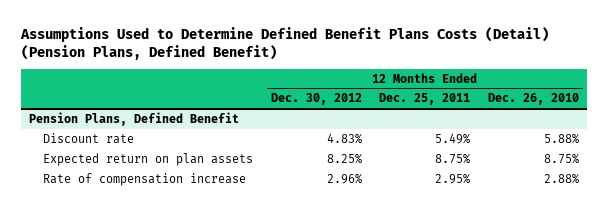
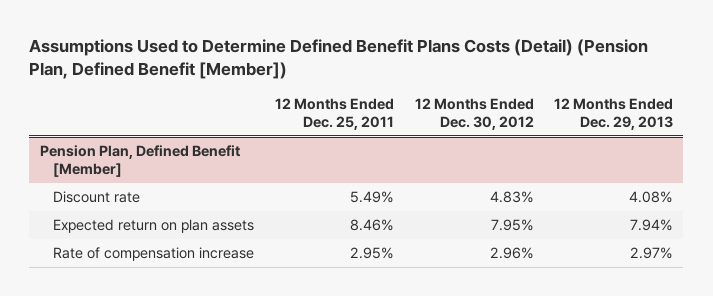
- Assumptions Used to Determine Defined Benefit Plans Costs (Detail) (Pension Plans, Defined Benefit)
+ Assumptions Used to Determine Defined Benefit Plans Costs (Detail) (Pension Plan, Defined Benefit [Member])
- | 12 Months Ended Dec. 30, 2012 | 12 Months Ended Dec. 25, 2011 | 12 Months Ended Dec. 26, 2010
+ | 12 Months Ended Dec. 25, 2011 | 12 Months Ended Dec. 30, 2012 | 12 Months Ended Dec. 29, 2013
- Pension Plans, Defined Benefit
+ Pension Plan, Defined Benefit [Member]
- Expected return on plan assets | 8.25% | 8.75% | 8.75%
+ Expected return on plan assets | 8.46% | 7.95% | 7.94%

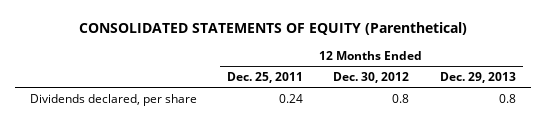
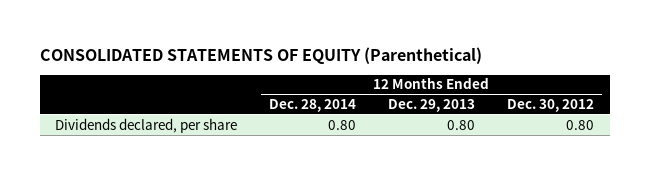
- | 12 Months Ended Dec. 25, 2011 | 12 Months Ended Dec. 30, 2012 | 12 Months Ended Dec. 29, 2013
+ | 12 Months Ended Dec. 28, 2014 | 12 Months Ended Dec. 29, 2013 | 12 Months Ended Dec. 30, 2012
- Dividends declared, per share | 0.24 | 0.8 | 0.8
+ Dividends declared, per share | 0.80 | 0.80 | 0.80

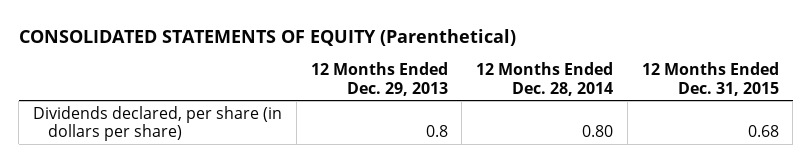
- | 12 Months Ended Dec. 28, 2014 | 12 Months Ended Dec. 29, 2013 | 12 Months Ended Dec. 30, 2012
+ | 12 Months Ended Dec. 29, 2013 | 12 Months Ended Dec. 28, 2014 | 12 Months Ended Dec. 31, 2015
- Dividends declared, per share | 0.80 | 0.80 | 0.80
+ Dividends declared, per share (in dollars per share) | 0.8 | 0.80 | 0.68

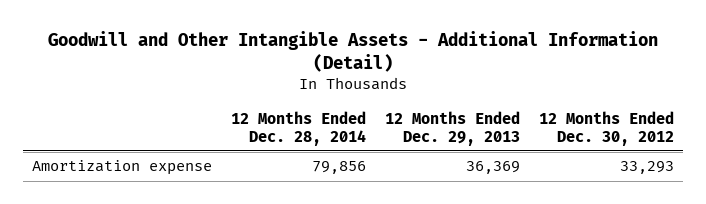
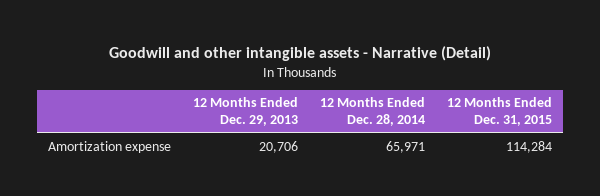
- Goodwill and Other Intangible Assets - Additional Information (Detail)
+ Goodwill and other intangible assets - Narrative (Detail)
- | 12 Months Ended Dec. 28, 2014 | 12 Months Ended Dec. 29, 2013 | 12 Months Ended Dec. 30, 2012
+ | 12 Months Ended Dec. 29, 2013 | 12 Months Ended Dec. 28, 2014 | 12 Months Ended Dec. 31, 2015
- Amortization expense | 79,856 | 36,369 | 33,293
+ Amortization expense | 20,706 | 65,971 | 114,284

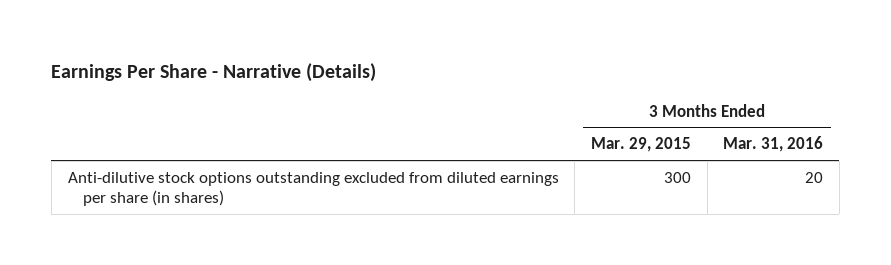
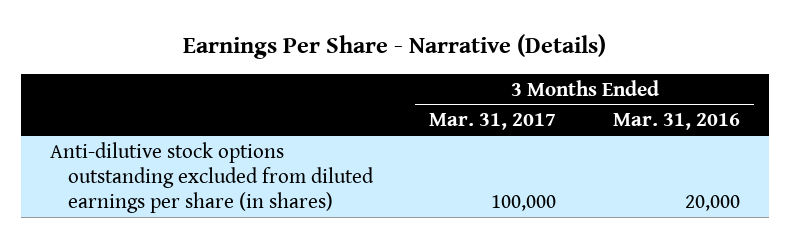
- | 3 Months Ended Mar. 29, 2015 | 3 Months Ended Mar. 31, 2016
+ | 3 Months Ended Mar. 31, 2017 | 3 Months Ended Mar. 31, 2016
- Anti-dilutive stock options outstanding excluded from diluted earnings per share (in shares) | 300 | 20
+ Anti-dilutive stock options outstanding excluded from diluted earnings per share (in shares) | 100,000 | 20,000

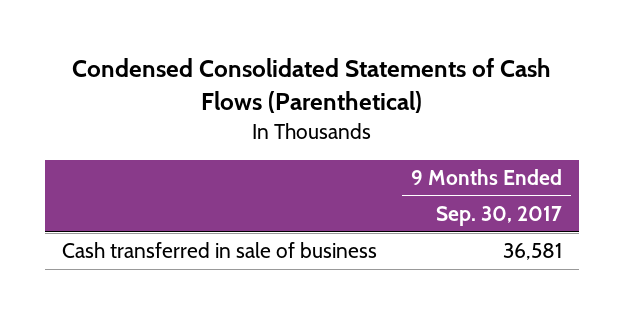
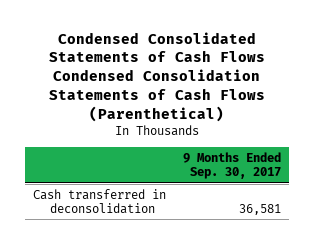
- Condensed Consolidated Statements of Cash Flows (Parenthetical)
+ Condensed Consolidated Statements of Cash Flows Condensed Consolidation Statements of Cash Flows (Parenthetical)
- Cash transferred in sale of business | 36,581
+ Cash transferred in deconsolidation | 36,581

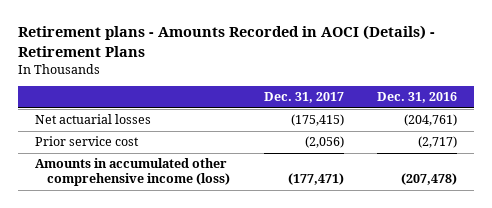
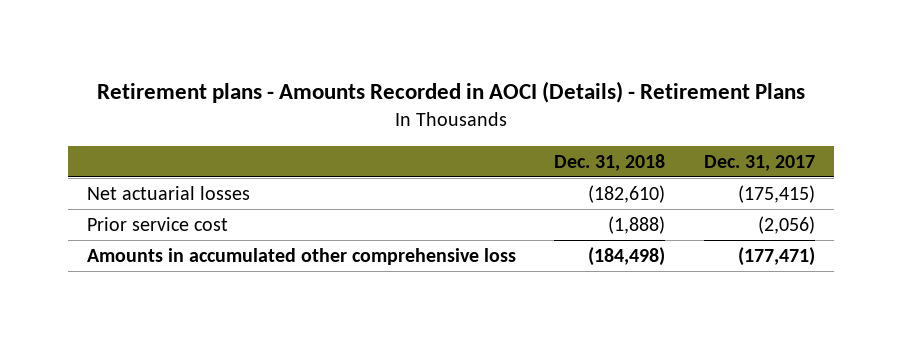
- | Dec. 31, 2017 | Dec. 31, 2016
+ | Dec. 31, 2018 | Dec. 31, 2017
- Amounts in accumulated other comprehensive income (loss) | (177,471) | (207,478)
+ Amounts in accumulated other comprehensive loss | (184,498) | (177,471)

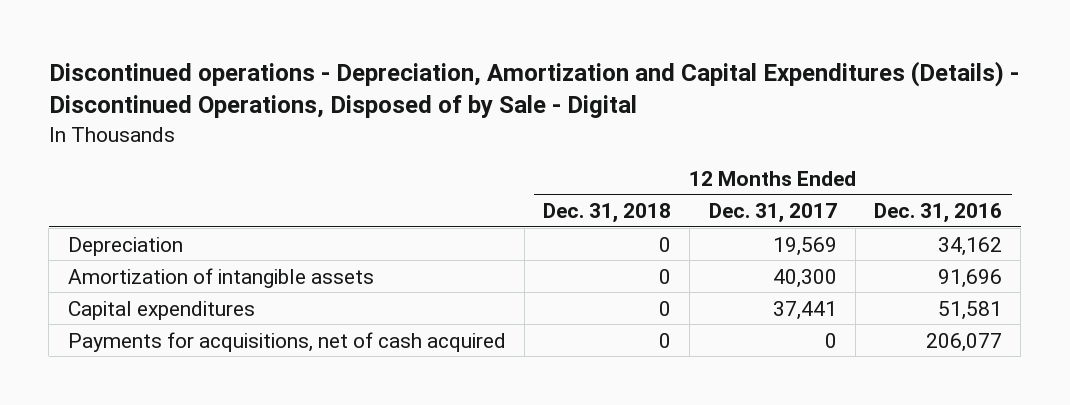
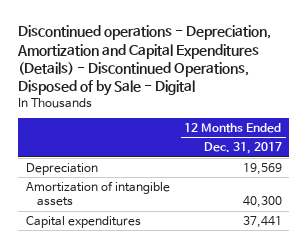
- | 12 Months Ended Dec. 31, 2018 | 12 Months Ended Dec. 31, 2017 | 12 Months Ended Dec. 31, 2016
+ | 12 Months Ended Dec. 31, 2017
- Payments for acquisitions, net of cash acquired | 0 | 0 | 206,077

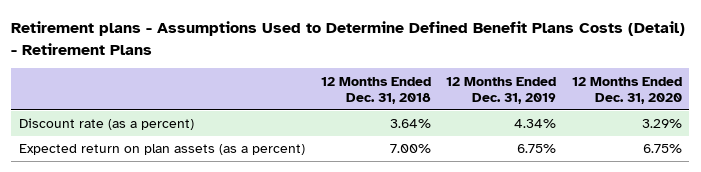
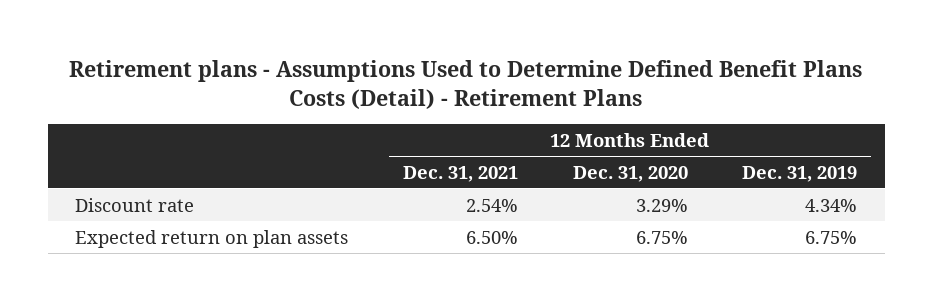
- | 12 Months Ended Dec. 31, 2018 | 12 Months Ended Dec. 31, 2019 | 12 Months Ended Dec. 31, 2020
+ | 12 Months Ended Dec. 31, 2021 | 12 Months Ended Dec. 31, 2020 | 12 Months Ended Dec. 31, 2019
- Discount rate (as a percent) | 3.64% | 4.34% | 3.29%
- Expected return on plan assets (as a percent) | 7.00% | 6.75% | 6.75%
+ Discount rate | 2.54% | 3.29% | 4.34%
+ Expected return on plan assets | 6.50% | 6.75% | 6.75%

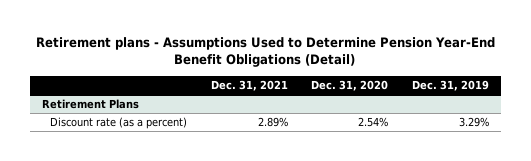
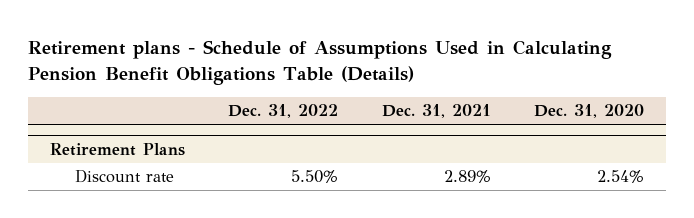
- Retirement plans - Assumptions Used to Determine Pension Year-End Benefit Obligations (Detail)
+ Retirement plans - Schedule of Assumptions Used in Calculating Pension Benefit Obligations Table (Details)
- | Dec. 31, 2021 | Dec. 31, 2020 | Dec. 31, 2019
+ | Dec. 31, 2022 | Dec. 31, 2021 | Dec. 31, 2020
@ Retirement Plans
- Discount rate (as a percent) | 2.89% | 2.54% | 3.29%
+ Discount rate | 5.50% | 2.89% | 2.54%

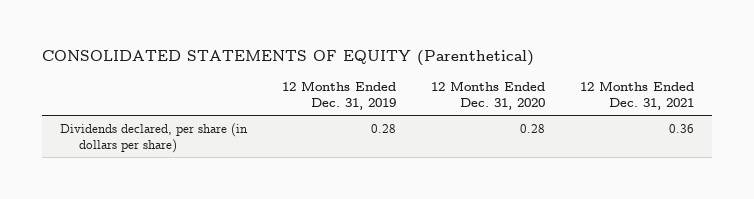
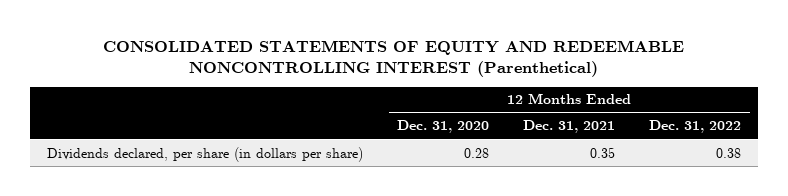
- CONSOLIDATED STATEMENTS OF EQUITY (Parenthetical)
+ CONSOLIDATED STATEMENTS OF EQUITY AND REDEEMABLE NONCONTROLLING INTEREST (Parenthetical)
- | 12 Months Ended Dec. 31, 2019 | 12 Months Ended Dec. 31, 2020 | 12 Months Ended Dec. 31, 2021
+ | 12 Months Ended Dec. 31, 2020 | 12 Months Ended Dec. 31, 2021 | 12 Months Ended Dec. 31, 2022
- Dividends declared, per share (in dollars per share) | 0.28 | 0.28 | 0.36
+ Dividends declared, per share (in dollars per share) | 0.28 | 0.35 | 0.38

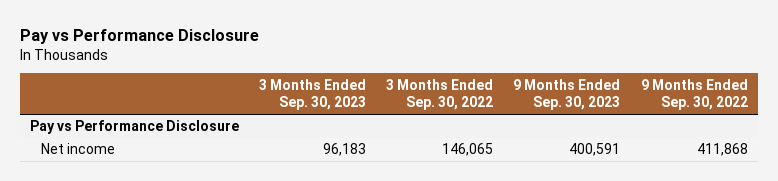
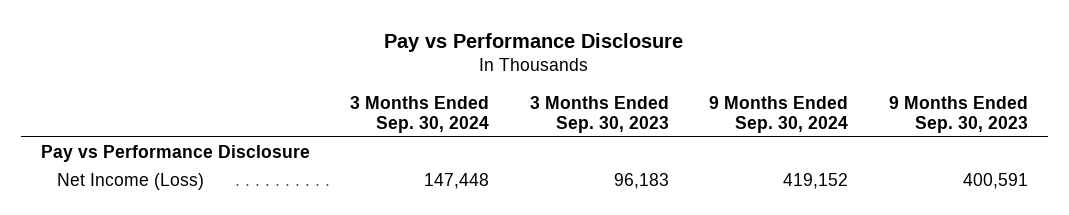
- | 3 Months Ended Sep. 30, 2023 | 3 Months Ended Sep. 30, 2022 | 9 Months Ended Sep. 30, 2023 | 9 Months Ended Sep. 30, 2022
+ | 3 Months Ended Sep. 30, 2024 | 3 Months Ended Sep. 30, 2023 | 9 Months Ended Sep. 30, 2024 | 9 Months Ended Sep. 30, 2023
- Net income | 96,183 | 146,065 | 400,591 | 411,868
+ Net Income (Loss) | 147,448 | 96,183 | 419,152 | 400,591

